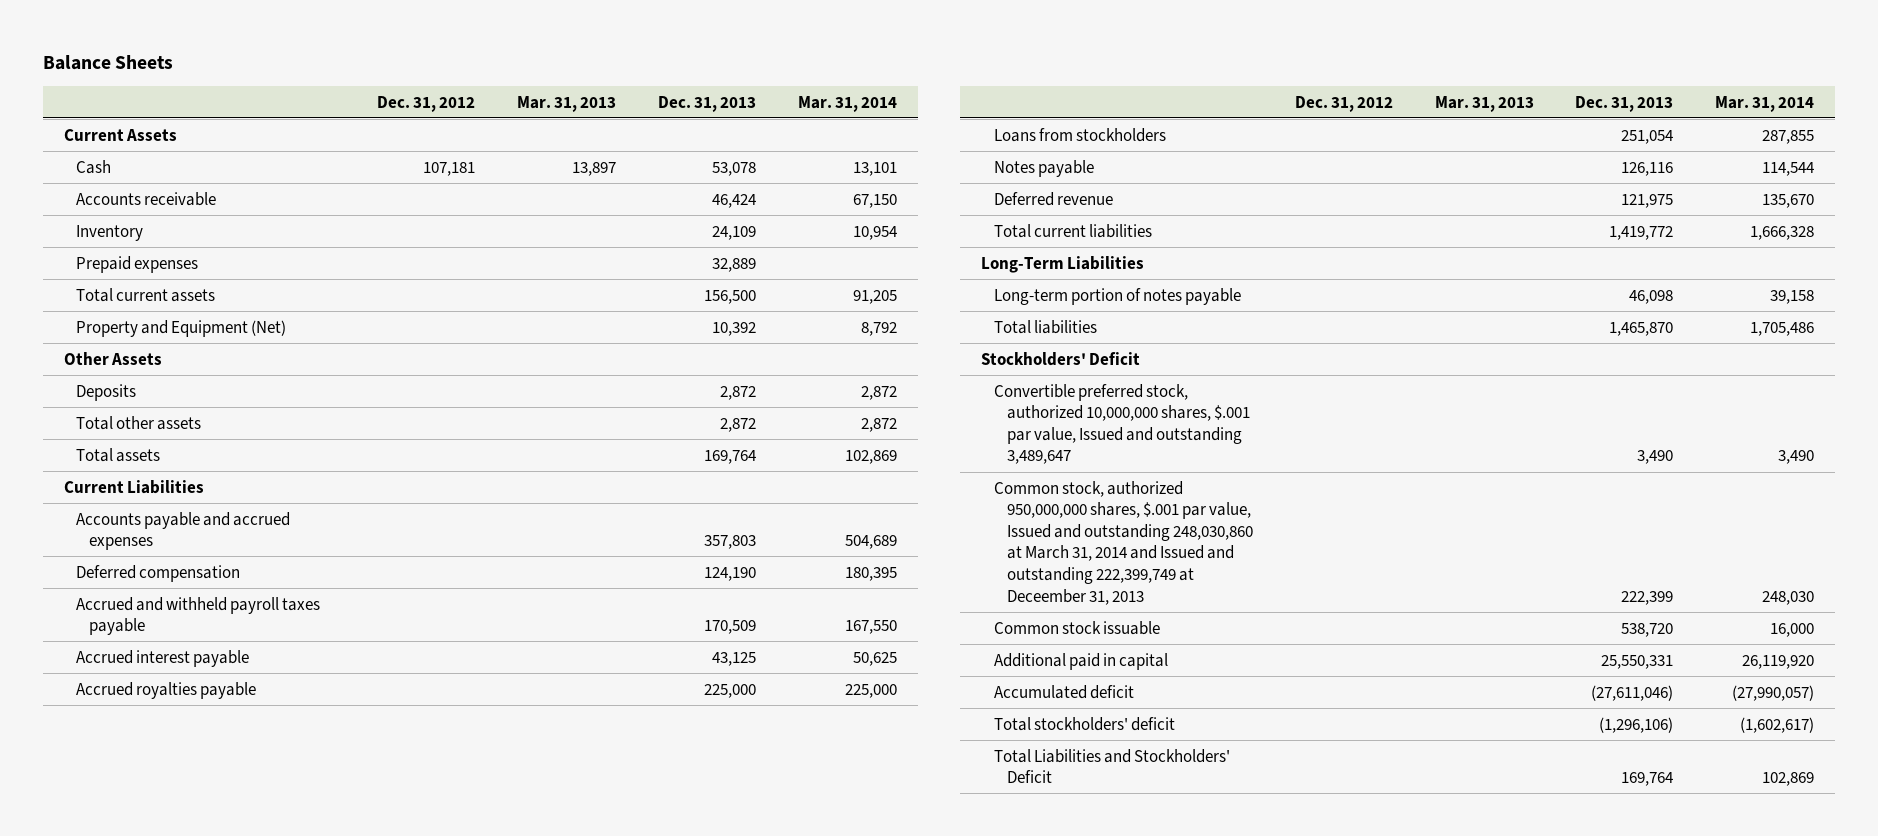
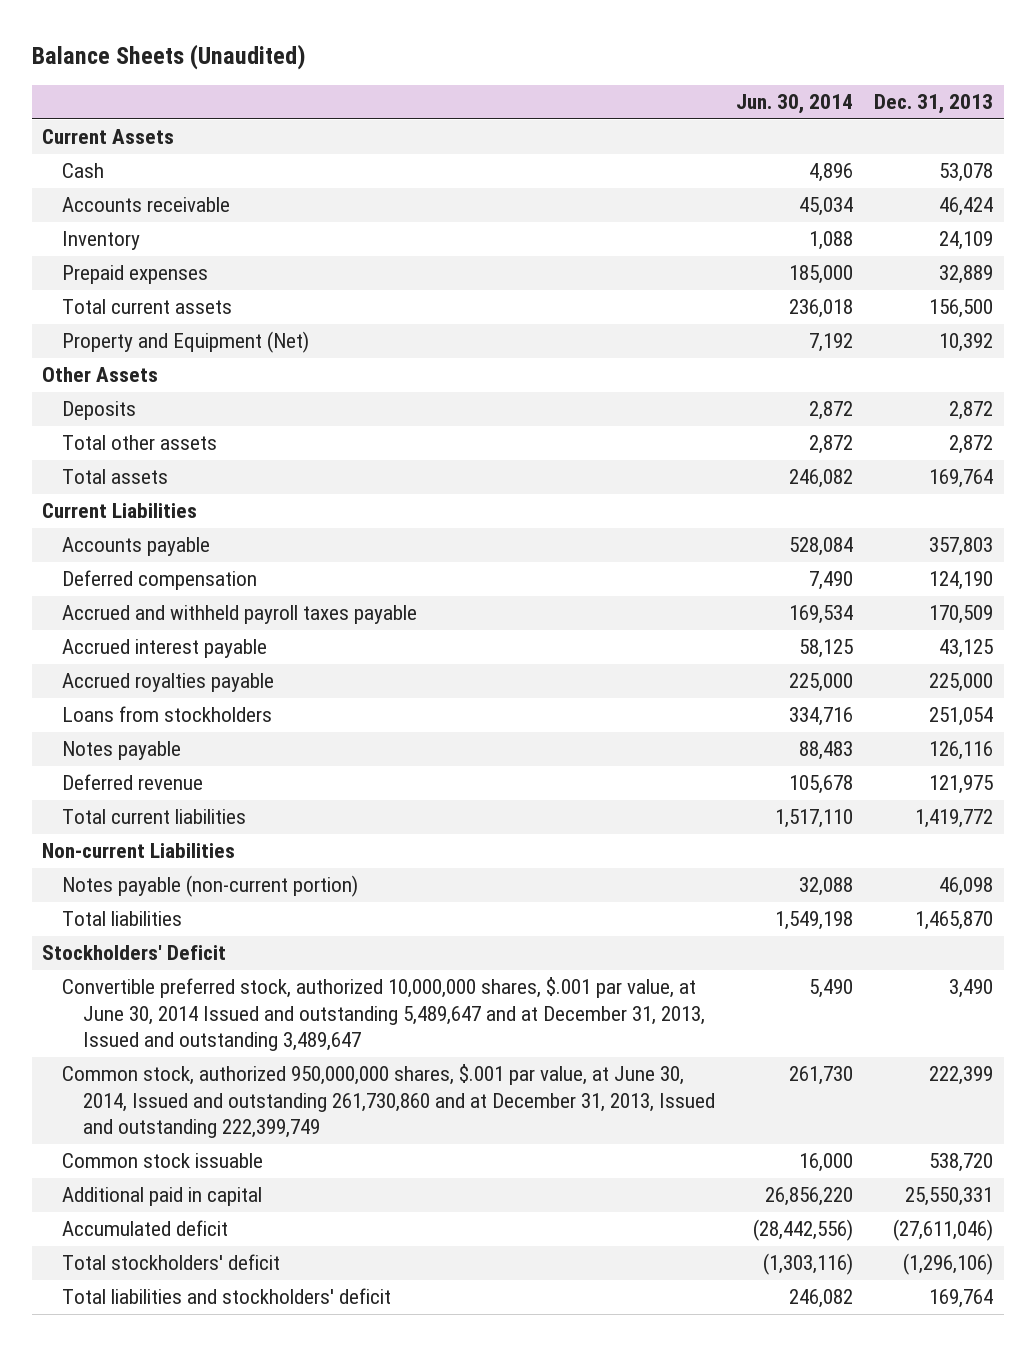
- Balance Sheets
+ Balance Sheets (Unaudited)
- | Dec. 31, 2012 | Mar. 31, 2013 | Dec. 31, 2013 | Mar. 31, 2014
+ | Jun. 30, 2014 | Dec. 31, 2013
- Accounts payable and accrued expenses | | | 357,803 | 504,689
+ Accounts payable | 528,084 | 357,803
- Long-Term Liabilities
- Long-term portion of notes payable | | | 46,098 | 39,158
+ Non-current Liabilities
+ Notes payable (non-current portion) | 32,088 | 46,098
- Convertible preferred stock, authorized 10,000,000 shares, $.001 par value, Issued and outstanding 3,489,647 | | | 3,490 | 3,490
- Common stock, authorized 950,000,000 shares, $.001 par value, Issued and outstanding 248,030,860 at March 31, 2014 and Issued and outstanding 222,399,749 at Deceember 31, 2013 | | | 222,399 | 248,030
+ Convertible preferred stock, authorized 10,000,000 shares, $.001 par value, at June 30, 2014 Issued and outstanding 5,489,647 and at December 31, 2013, Issued and outstanding 3,489,647 | 5,490 | 3,490
+ Common stock, authorized 950,000,000 shares, $.001 par value, at June 30, 2014, Issued and outstanding 261,730,860 and at December 31, 2013, Issued and outstanding 222,399,749 | 261,730 | 222,399
- Total Liabilities and Stockholders' Deficit | | | 169,764 | 102,869
+ Total liabilities and stockholders' deficit | 246,082 | 169,764

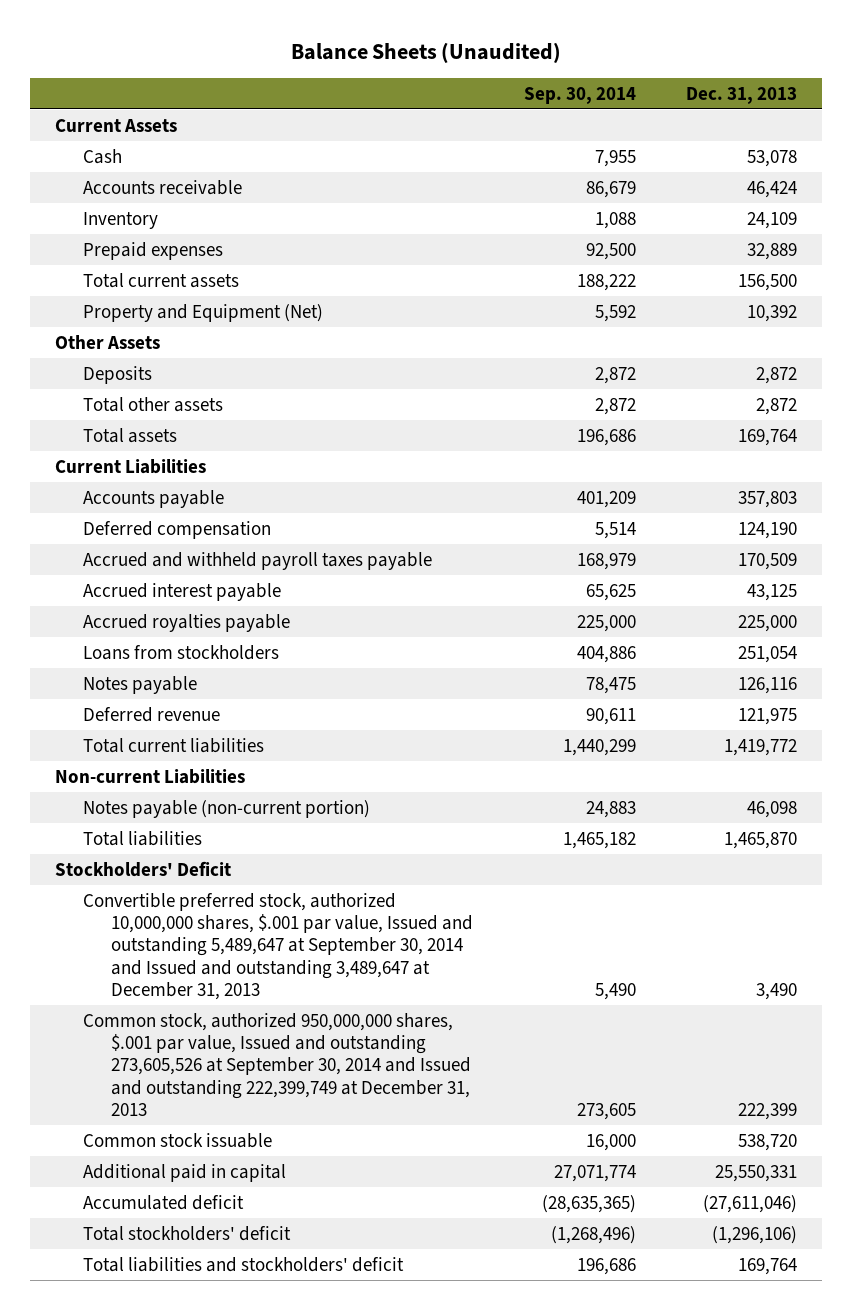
- | Jun. 30, 2014 | Dec. 31, 2013
+ | Sep. 30, 2014 | Dec. 31, 2013
- Convertible preferred stock, authorized 10,000,000 shares, $.001 par value, at June 30, 2014 Issued and outstanding 5,489,647 and at December 31, 2013, Issued and outstanding 3,489,647 | 5,490 | 3,490
- Common stock, authorized 950,000,000 shares, $.001 par value, at June 30, 2014, Issued and outstanding 261,730,860 and at December 31, 2013, Issued and outstanding 222,399,749 | 261,730 | 222,399
+ Convertible preferred stock, authorized 10,000,000 shares, $.001 par value, Issued and outstanding 5,489,647 at September 30, 2014 and Issued and outstanding 3,489,647 at December 31, 2013 | 5,490 | 3,490
+ Common stock, authorized 950,000,000 shares, $.001 par value, Issued and outstanding 273,605,526 at September 30, 2014 and Issued and outstanding 222,399,749 at December 31, 2013 | 273,605 | 222,399

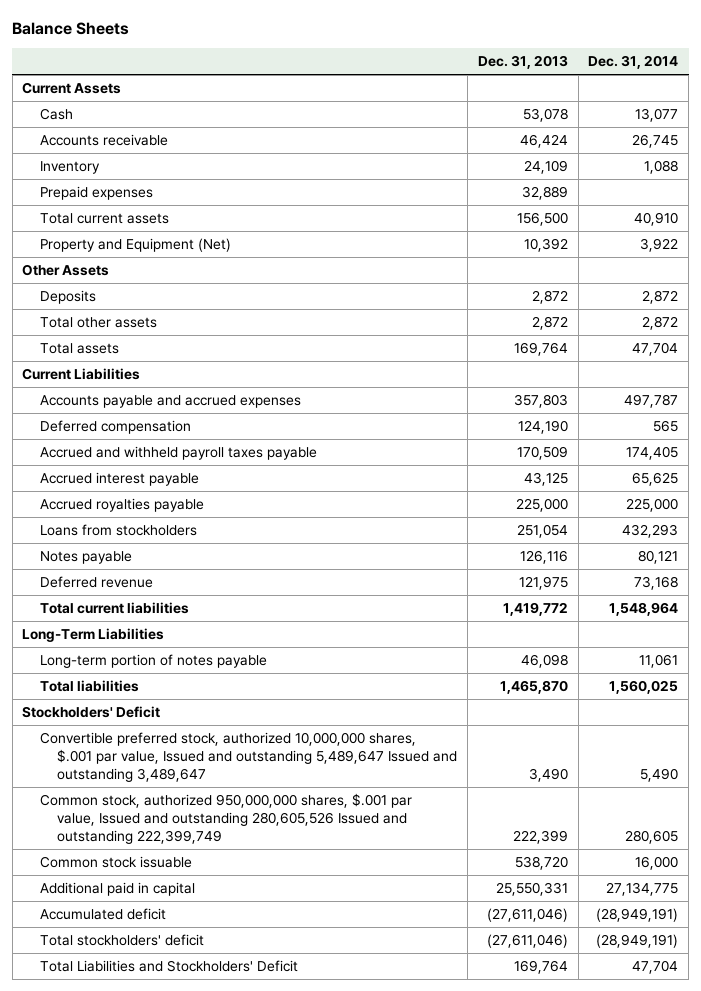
- Balance Sheets (Unaudited)
+ Balance Sheets
- | Sep. 30, 2014 | Dec. 31, 2013
+ | Dec. 31, 2013 | Dec. 31, 2014
- Accounts payable | 401,209 | 357,803
+ Accounts payable and accrued expenses | 357,803 | 497,787
- Non-current Liabilities
- Notes payable (non-current portion) | 24,883 | 46,098
+ Long-Term Liabilities
+ Long-term portion of notes payable | 46,098 | 11,061
- Convertible preferred stock, authorized 10,000,000 shares, $.001 par value, Issued and outstanding 5,489,647 at September 30, 2014 and Issued and outstanding 3,489,647 at December 31, 2013 | 5,490 | 3,490
- Common stock, authorized 950,000,000 shares, $.001 par value, Issued and outstanding 273,605,526 at September 30, 2014 and Issued and outstanding 222,399,749 at December 31, 2013 | 273,605 | 222,399
+ Convertible preferred stock, authorized 10,000,000 shares, $.001 par value, Issued and outstanding 5,489,647 Issued and outstanding 3,489,647 | 3,490 | 5,490
+ Common stock, authorized 950,000,000 shares, $.001 par value, Issued and outstanding 280,605,526 Issued and outstanding 222,399,749 | 222,399 | 280,605
- Total stockholders' deficit | (1,268,496) | (1,296,106)
- Total liabilities and stockholders' deficit | 196,686 | 169,764
+ Total stockholders' deficit | (27,611,046) | (28,949,191)
+ Total Liabilities and Stockholders' Deficit | 169,764 | 47,704

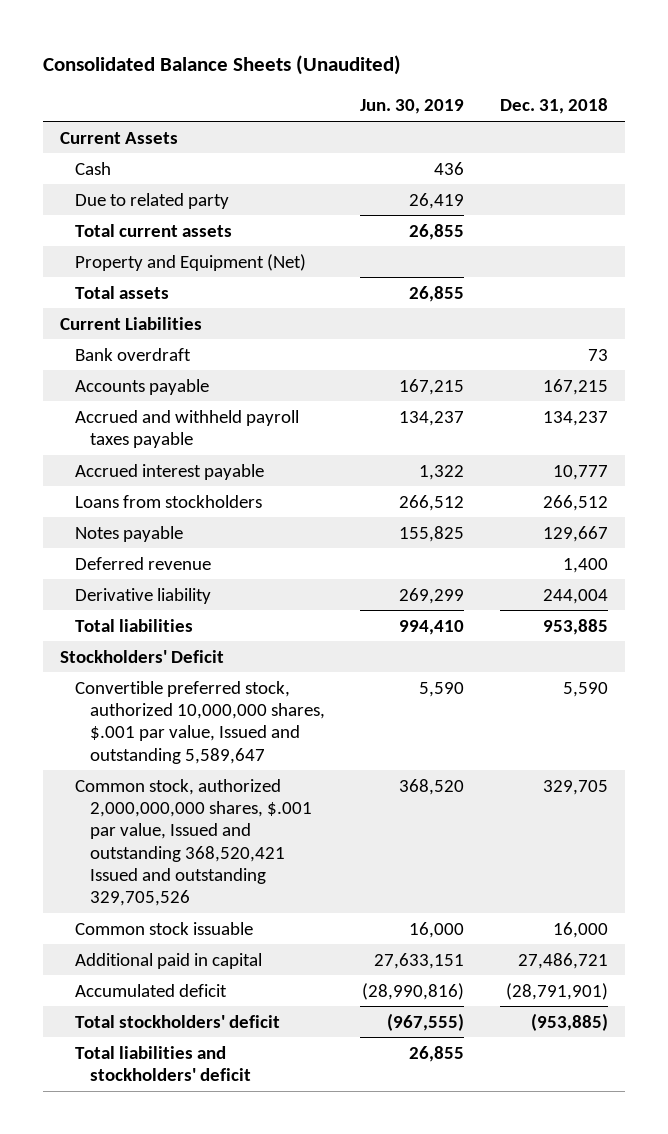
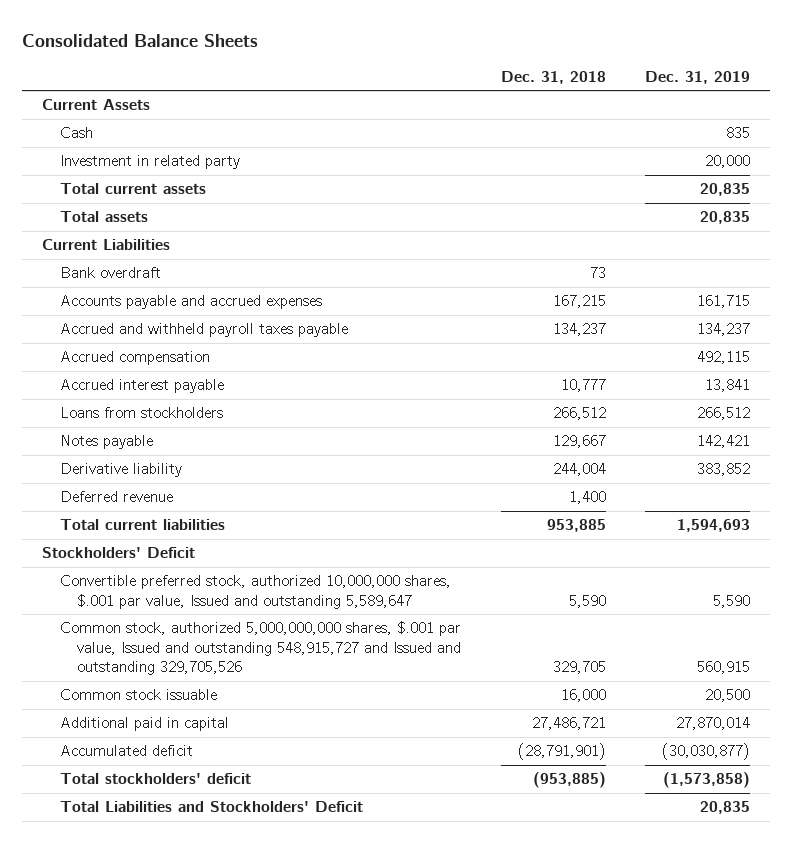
- Consolidated Balance Sheets (Unaudited)
+ Consolidated Balance Sheets
- | Jun. 30, 2019 | Dec. 31, 2018
+ | Dec. 31, 2018 | Dec. 31, 2019
- Due to related party | 26,419 |
+ Investment in related party | | 20,000
- Property and Equipment (Net)
- Accounts payable | 167,215 | 167,215
+ Accounts payable and accrued expenses | 167,215 | 161,715
+ Accrued compensation | | 492,115
- Total liabilities | 994,410 | 953,885
moved down: Deferred revenue | 1,400 |
+ Total current liabilities | 953,885 | 1,594,693
- Common stock, authorized 2,000,000,000 shares, $.001 par value, Issued and outstanding 368,520,421 Issued and outstanding 329,705,526 | 368,520 | 329,705
+ Common stock, authorized 5,000,000,000 shares, $.001 par value, Issued and outstanding 548,915,727 and Issued and outstanding 329,705,526 | 329,705 | 560,915
- Total liabilities and stockholders' deficit | 26,855 |
+ Total Liabilities and Stockholders' Deficit | | 20,835

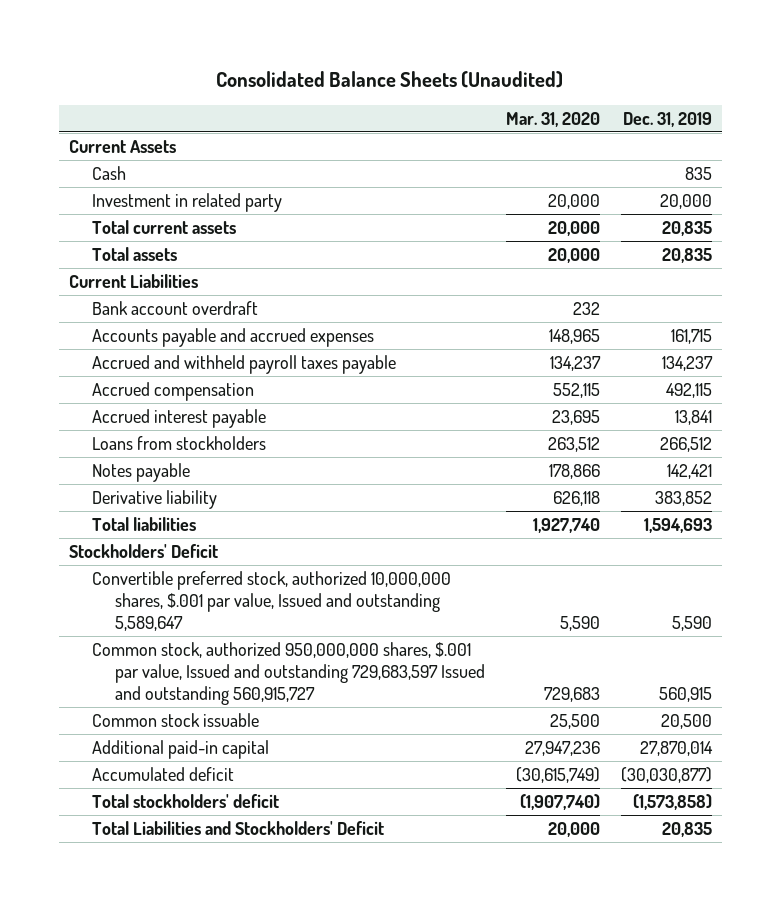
- Consolidated Balance Sheets
+ Consolidated Balance Sheets (Unaudited)
- | Dec. 31, 2018 | Dec. 31, 2019
+ | Mar. 31, 2020 | Dec. 31, 2019
- Bank overdraft | 73 |
+ Bank account overdraft | 232 |
- Deferred revenue | 1,400 |
- Total current liabilities | 953,885 | 1,594,693
+ Total liabilities | 1,927,740 | 1,594,693
- Common stock, authorized 5,000,000,000 shares, $.001 par value, Issued and outstanding 548,915,727 and Issued and outstanding 329,705,526 | 329,705 | 560,915
+ Common stock, authorized 950,000,000 shares, $.001 par value, Issued and outstanding 729,683,597 Issued and outstanding 560,915,727 | 729,683 | 560,915
- Additional paid in capital | 27,486,721 | 27,870,014
+ Additional paid-in capital | 27,947,236 | 27,870,014

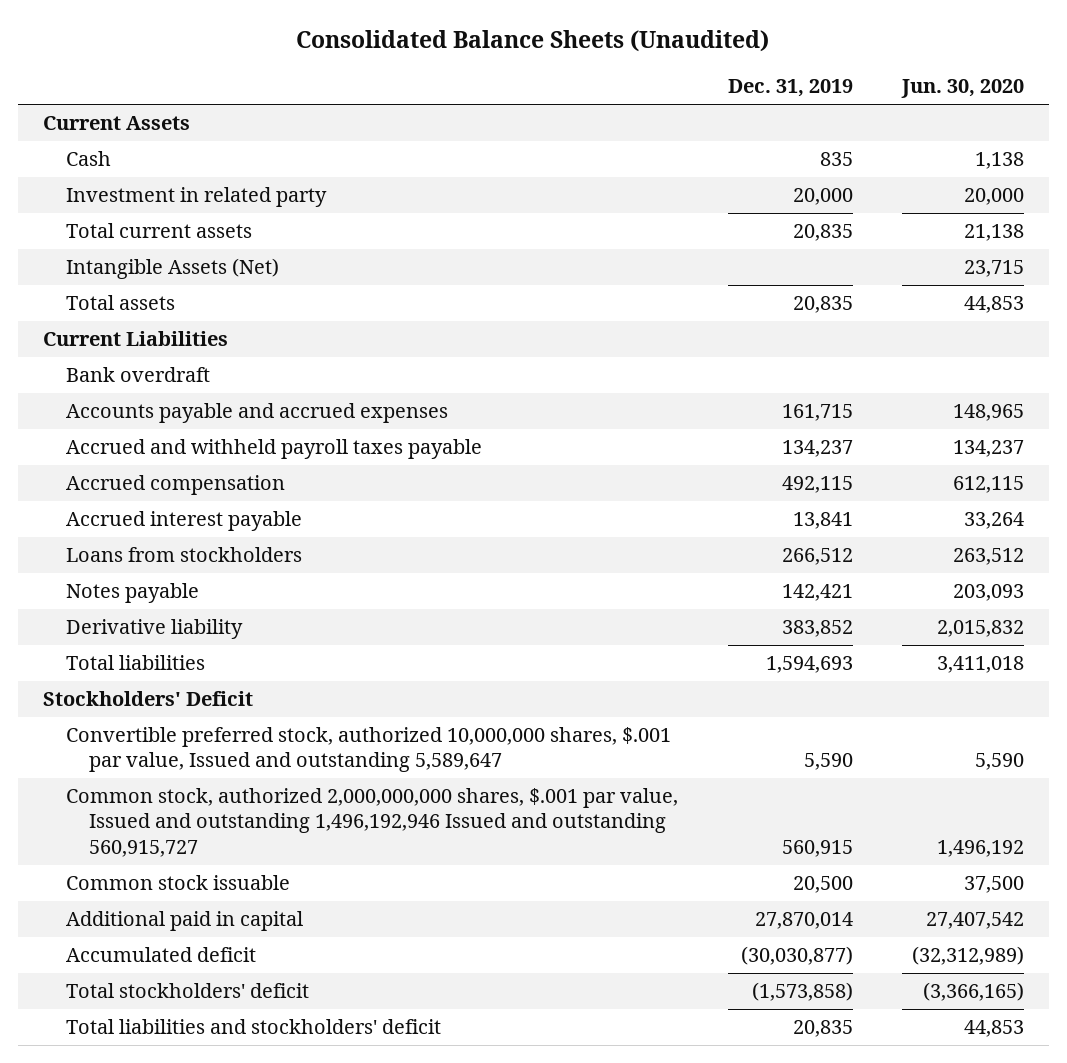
- | Mar. 31, 2020 | Dec. 31, 2019
+ | Dec. 31, 2019 | Jun. 30, 2020
+ Intangible Assets (Net) | | 23,715
- Bank account overdraft | 232 |
+ Bank overdraft
- Common stock, authorized 950,000,000 shares, $.001 par value, Issued and outstanding 729,683,597 Issued and outstanding 560,915,727 | 729,683 | 560,915
+ Common stock, authorized 2,000,000,000 shares, $.001 par value, Issued and outstanding 1,496,192,946 Issued and outstanding 560,915,727 | 560,915 | 1,496,192
- Additional paid-in capital | 27,947,236 | 27,870,014
+ Additional paid in capital | 27,870,014 | 27,407,542
- Total Liabilities and Stockholders' Deficit | 20,000 | 20,835
+ Total liabilities and stockholders' deficit | 20,835 | 44,853

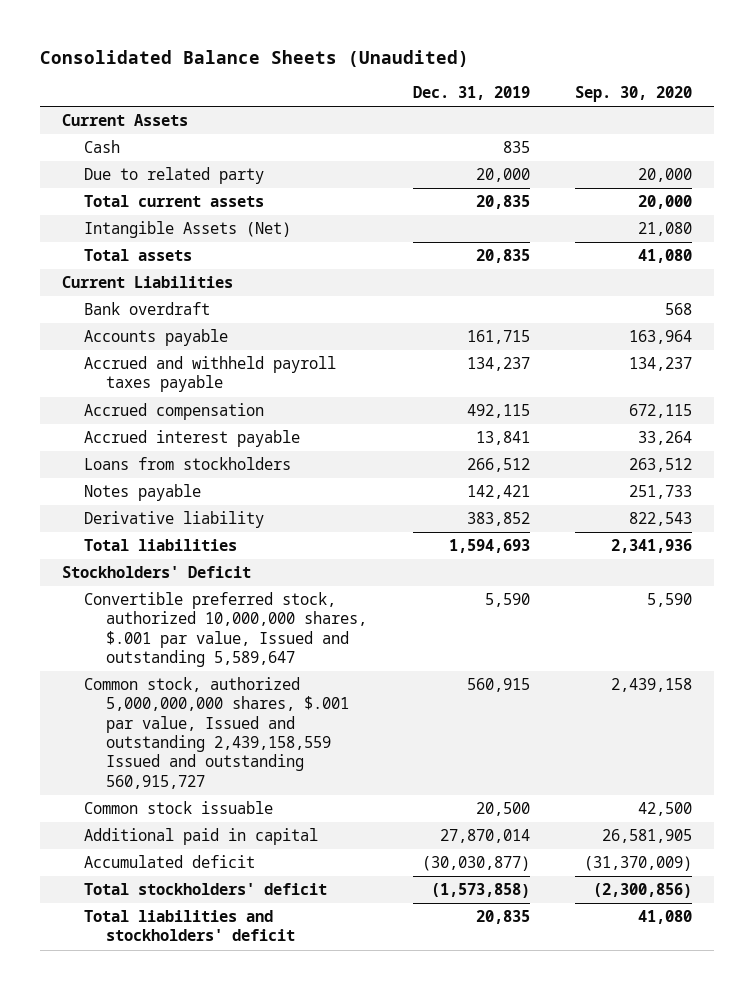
- | Dec. 31, 2019 | Jun. 30, 2020
+ | Dec. 31, 2019 | Sep. 30, 2020
- Investment in related party | 20,000 | 20,000
+ Due to related party | 20,000 | 20,000
- Accounts payable and accrued expenses | 161,715 | 148,965
+ Accounts payable | 161,715 | 163,964
- Common stock, authorized 2,000,000,000 shares, $.001 par value, Issued and outstanding 1,496,192,946 Issued and outstanding 560,915,727 | 560,915 | 1,496,192
+ Common stock, authorized 5,000,000,000 shares, $.001 par value, Issued and outstanding 2,439,158,559 Issued and outstanding 560,915,727 | 560,915 | 2,439,158

